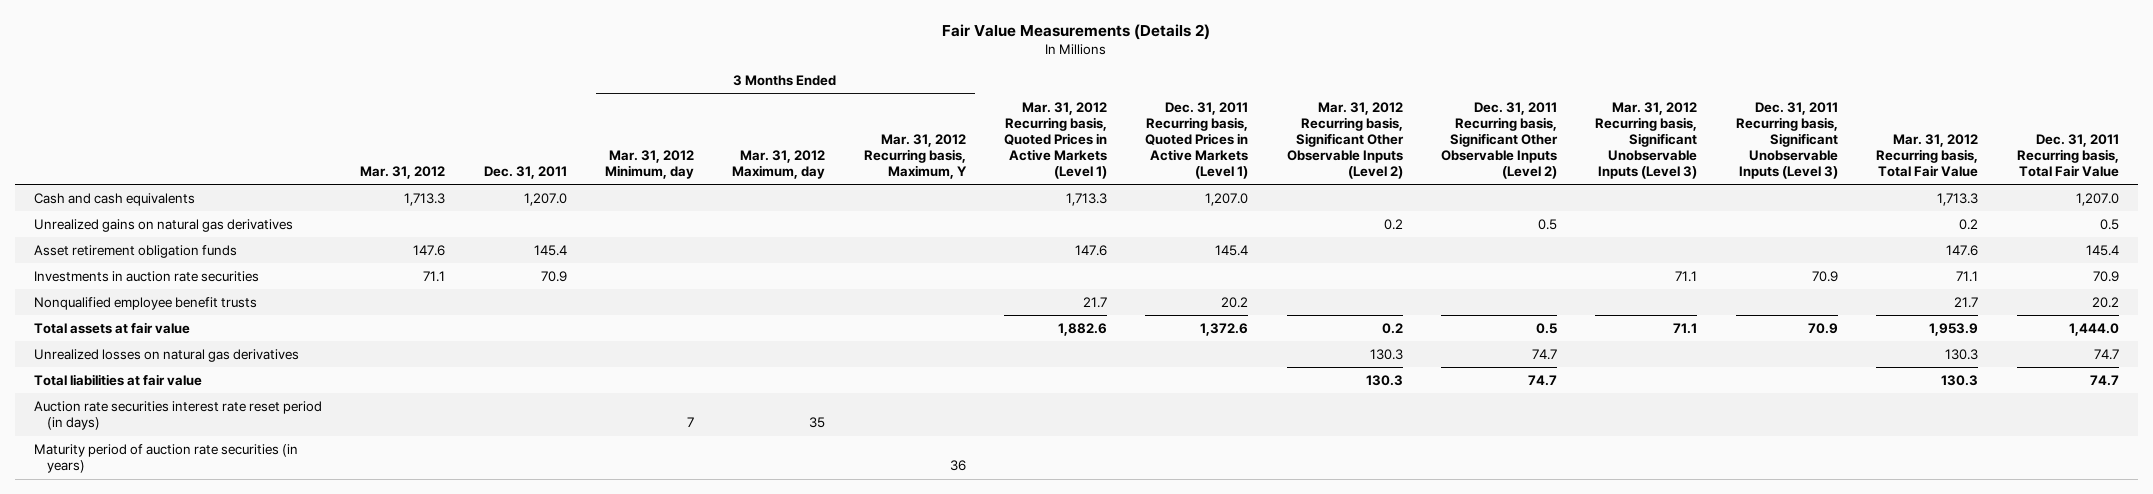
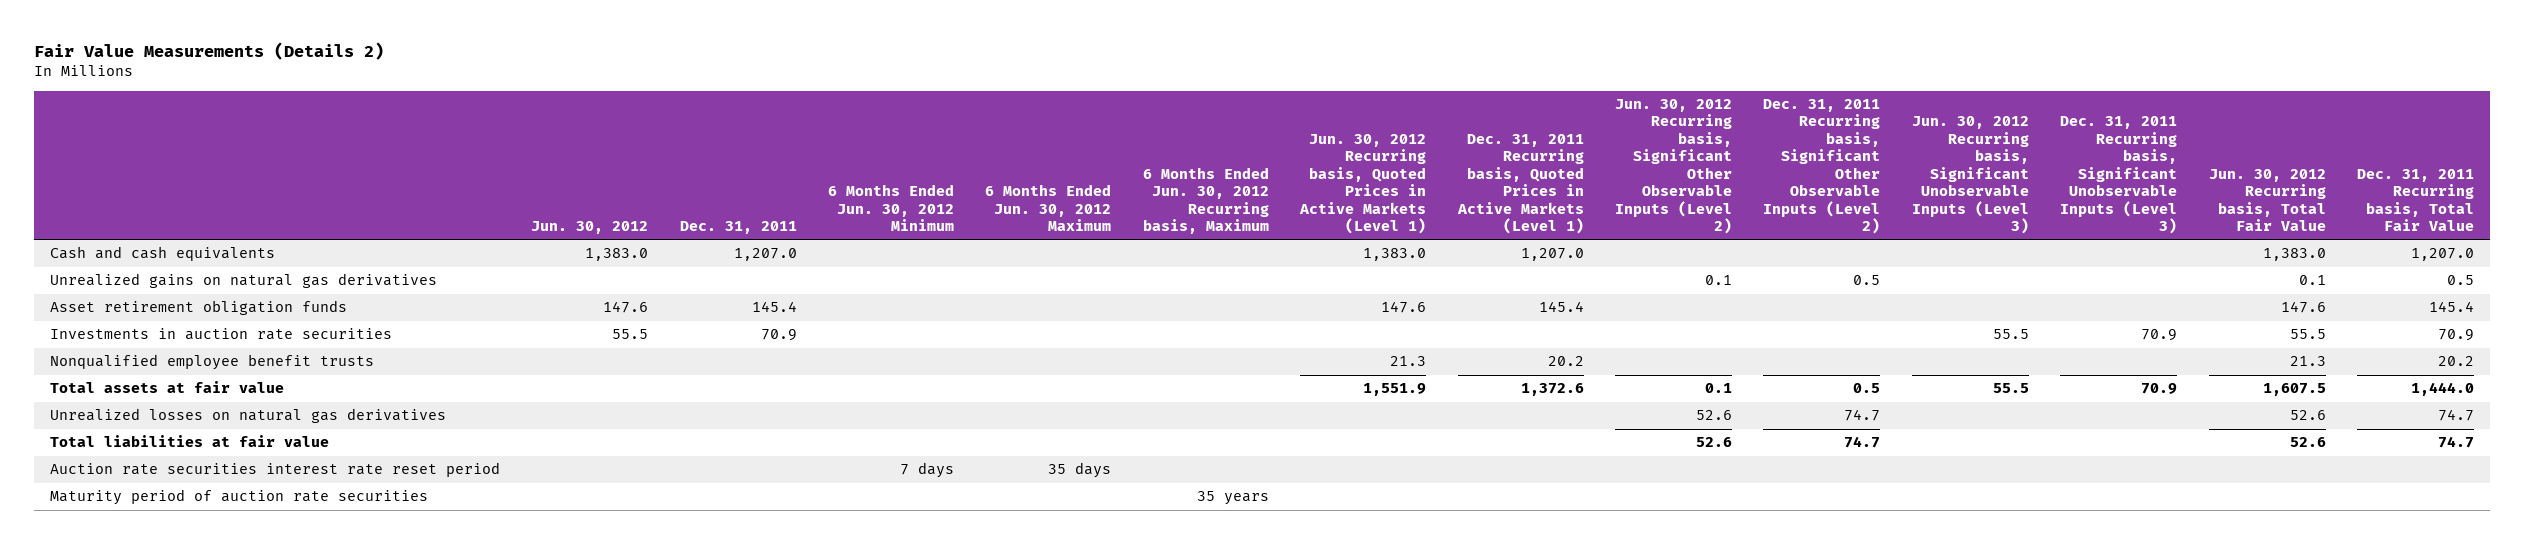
- | Mar. 31, 2012 | Dec. 31, 2011 | 3 Months Ended Mar. 31, 2012 Minimum, day | 3 Months Ended Mar. 31, 2012 Maximum, day | 3 Months Ended Mar. 31, 2012 Recurring basis, Maximum, Y | Mar. 31, 2012 Recurring basis, Quoted Prices in Active Markets (Level 1) | Dec. 31, 2011 Recurring basis, Quoted Prices in Active Markets (Level 1) | Mar. 31, 2012 Recurring basis, Significant Other Observable Inputs (Level 2) | Dec. 31, 2011 Recurring basis, Significant Other Observable Inputs (Level 2) | Mar. 31, 2012 Recurring basis, Significant Unobservable Inputs (Level 3) | Dec. 31, 2011 Recurring basis, Significant Unobservable Inputs (Level 3) | Mar. 31, 2012 Recurring basis, Total Fair Value | Dec. 31, 2011 Recurring basis, Total Fair Value
+ | Jun. 30, 2012 | Dec. 31, 2011 | 6 Months Ended Jun. 30, 2012 Minimum | 6 Months Ended Jun. 30, 2012 Maximum | 6 Months Ended Jun. 30, 2012 Recurring basis, Maximum | Jun. 30, 2012 Recurring basis, Quoted Prices in Active Markets (Level 1) | Dec. 31, 2011 Recurring basis, Quoted Prices in Active Markets (Level 1) | Jun. 30, 2012 Recurring basis, Significant Other Observable Inputs (Level 2) | Dec. 31, 2011 Recurring basis, Significant Other Observable Inputs (Level 2) | Jun. 30, 2012 Recurring basis, Significant Unobservable Inputs (Level 3) | Dec. 31, 2011 Recurring basis, Significant Unobservable Inputs (Level 3) | Jun. 30, 2012 Recurring basis, Total Fair Value | Dec. 31, 2011 Recurring basis, Total Fair Value
- Auction rate securities interest rate reset period (in days) | | | 7 | 35 | | | | | | | | |
- Maturity period of auction rate securities (in years) | | | | | 36 | | | | | | | |
+ Auction rate securities interest rate reset period | | | 7 days | 35 days | | | | | | | | |
+ Maturity period of auction rate securities | | | | | 35 years | | | | | | | |

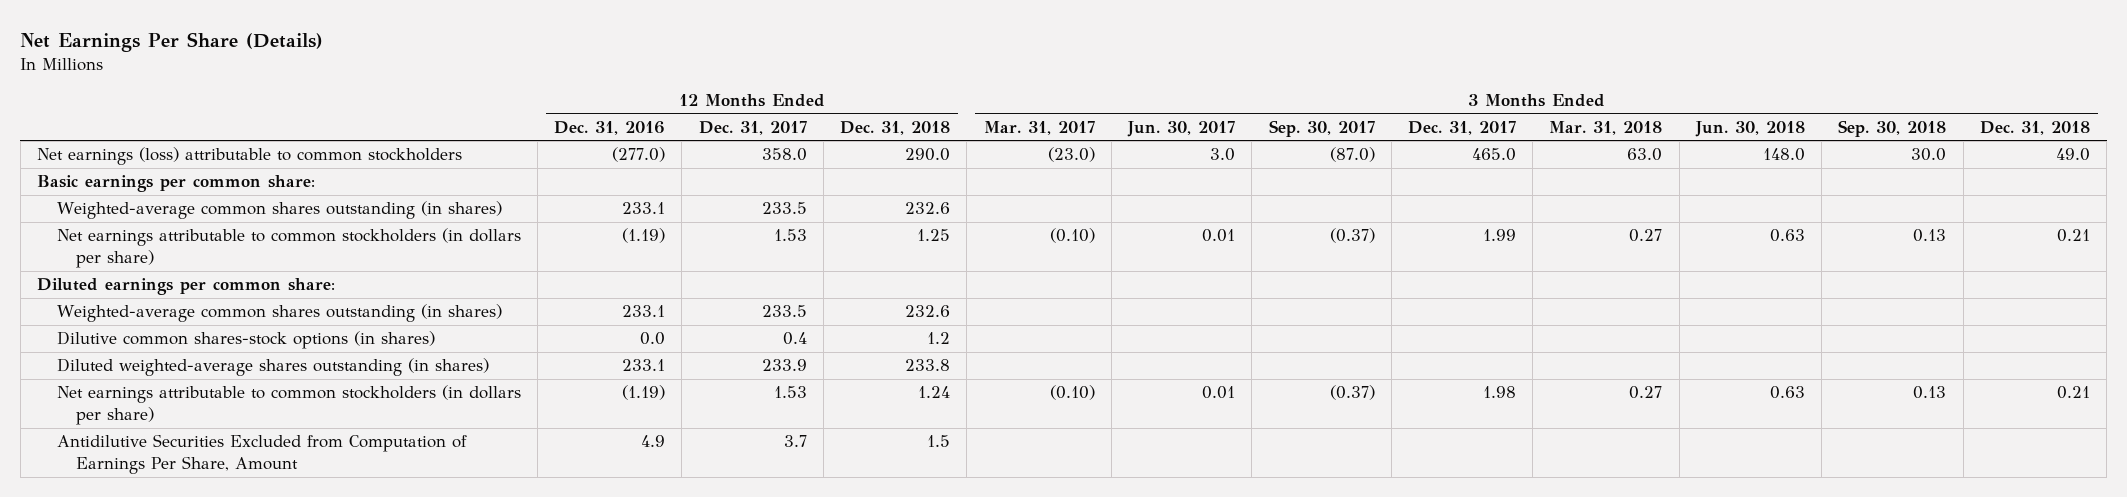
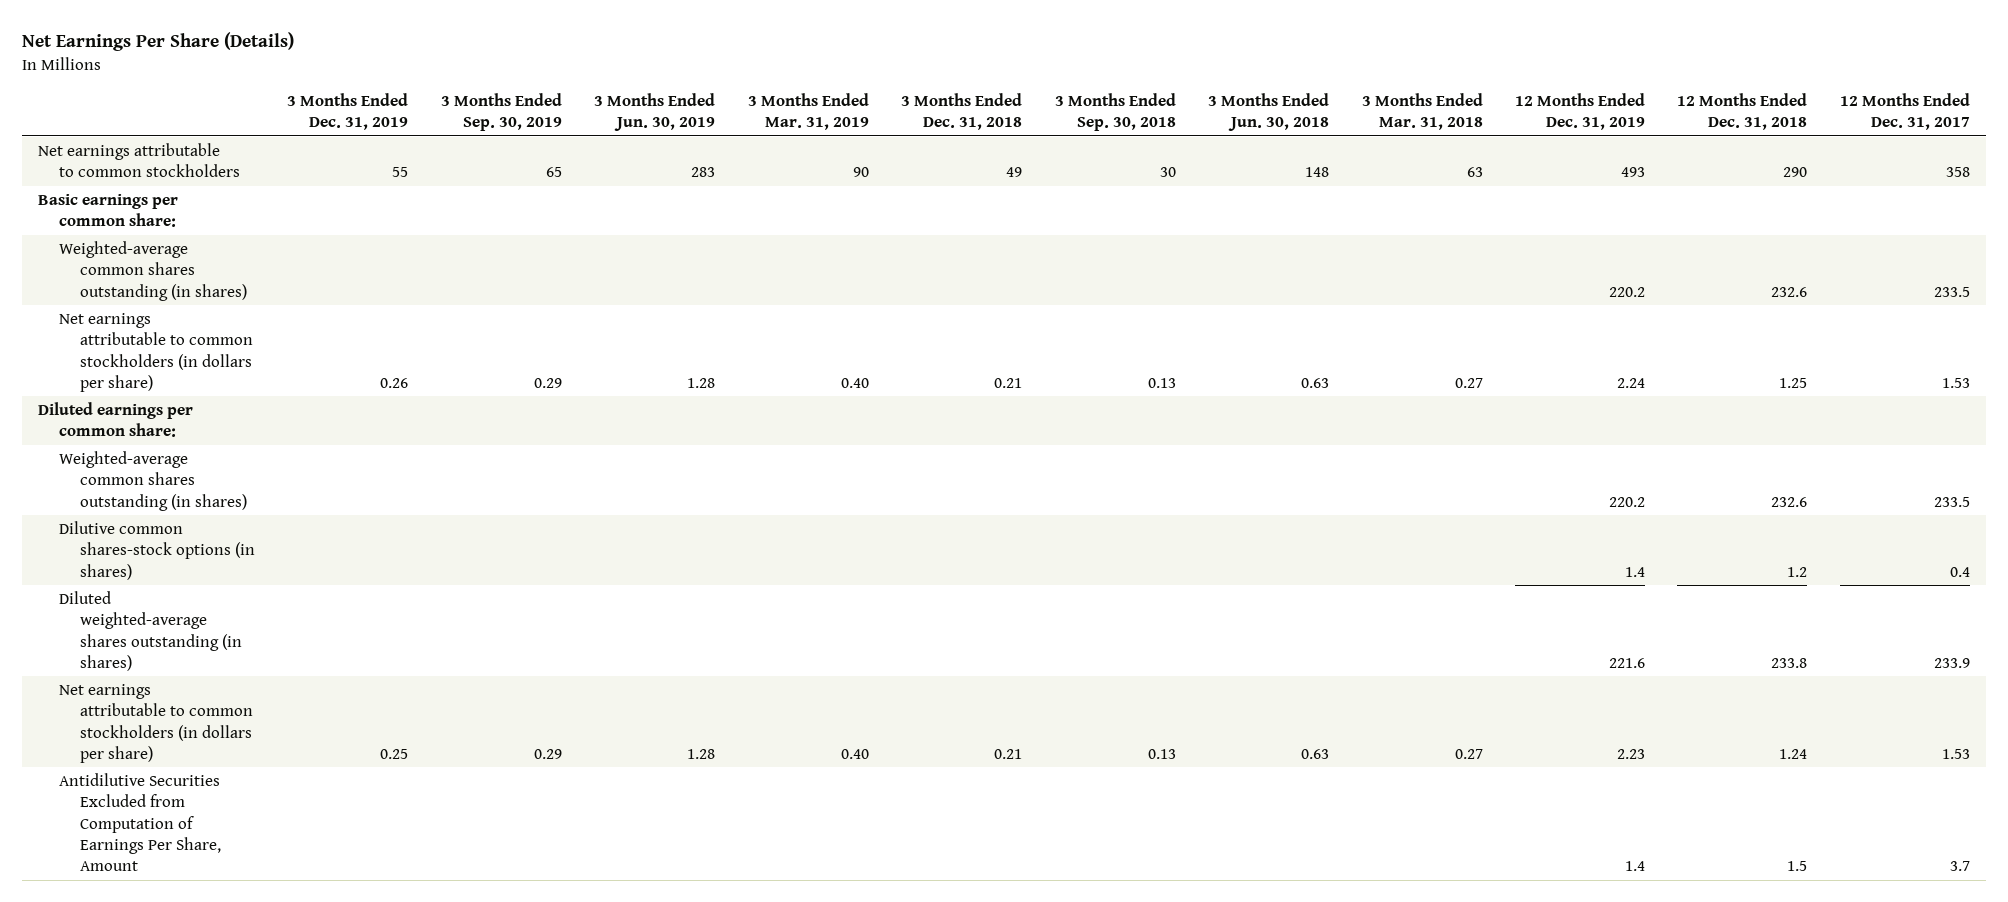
- | 12 Months Ended Dec. 31, 2016 | 12 Months Ended Dec. 31, 2017 | 12 Months Ended Dec. 31, 2018 | 3 Months Ended Mar. 31, 2017 | 3 Months Ended Jun. 30, 2017 | 3 Months Ended Sep. 30, 2017 | 3 Months Ended Dec. 31, 2017 | 3 Months Ended Mar. 31, 2018 | 3 Months Ended Jun. 30, 2018 | 3 Months Ended Sep. 30, 2018 | 3 Months Ended Dec. 31, 2018
+ | 3 Months Ended Dec. 31, 2019 | 3 Months Ended Sep. 30, 2019 | 3 Months Ended Jun. 30, 2019 | 3 Months Ended Mar. 31, 2019 | 3 Months Ended Dec. 31, 2018 | 3 Months Ended Sep. 30, 2018 | 3 Months Ended Jun. 30, 2018 | 3 Months Ended Mar. 31, 2018 | 12 Months Ended Dec. 31, 2019 | 12 Months Ended Dec. 31, 2018 | 12 Months Ended Dec. 31, 2017
- Net earnings (loss) attributable to common stockholders | (277.0) | 358.0 | 290.0 | (23.0) | 3.0 | (87.0) | 465.0 | 63.0 | 148.0 | 30.0 | 49.0
+ Net earnings attributable to common stockholders | 55 | 65 | 283 | 90 | 49 | 30 | 148 | 63 | 493 | 290 | 358

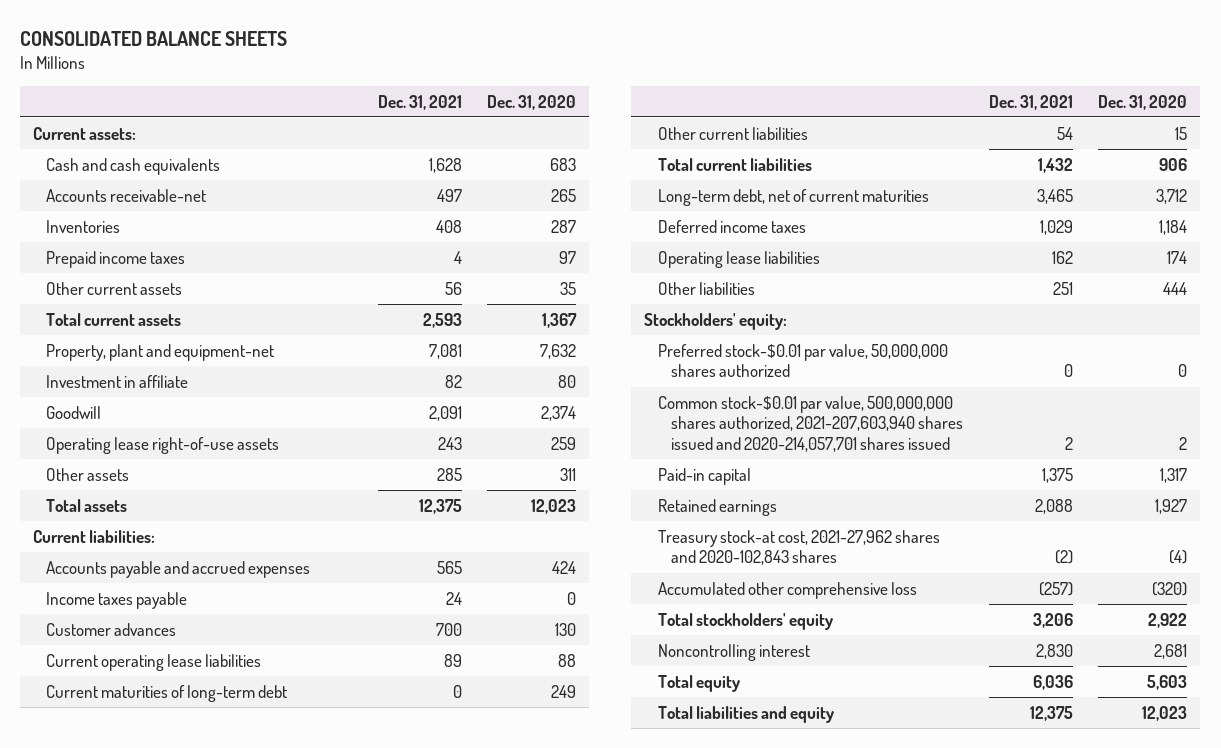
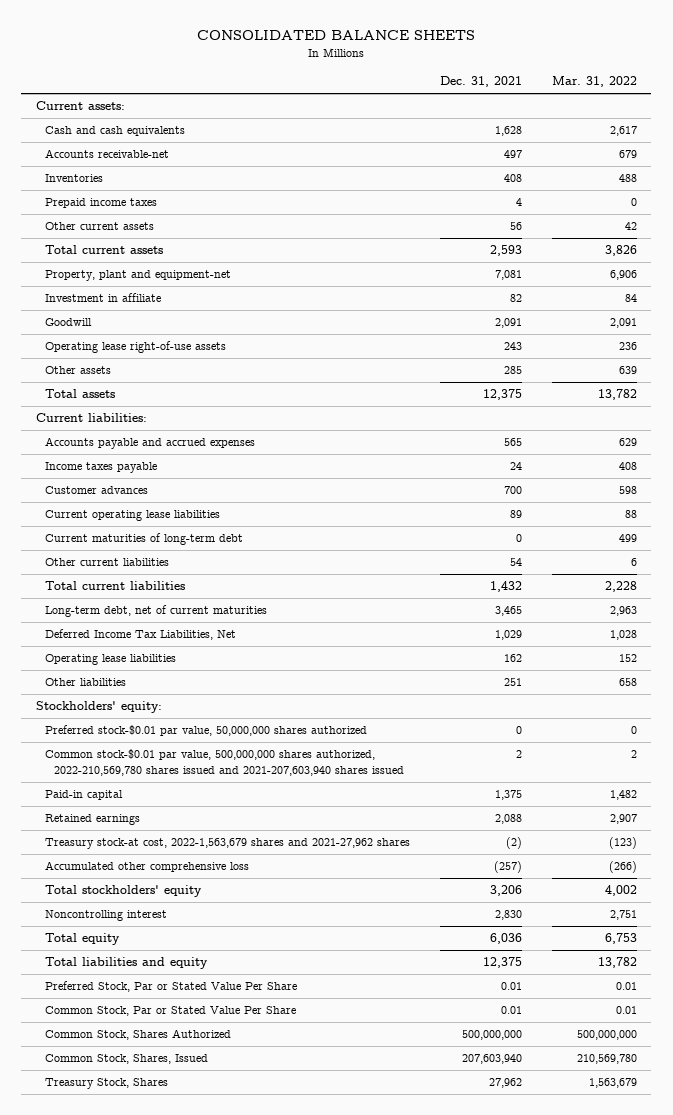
- | Dec. 31, 2021 | Dec. 31, 2020
+ | Dec. 31, 2021 | Mar. 31, 2022
- Deferred income taxes | 1,029 | 1,184
+ Deferred Income Tax Liabilities, Net | 1,029 | 1,028
- Common stock-$0.01 par value, 500,000,000 shares authorized, 2021-207,603,940 shares issued and 2020-214,057,701 shares issued | 2 | 2
+ Common stock-$0.01 par value, 500,000,000 shares authorized, 2022-210,569,780 shares issued and 2021-207,603,940 shares issued | 2 | 2
- Treasury stock-at cost, 2021-27,962 shares and 2020-102,843 shares | (2) | (4)
+ Treasury stock-at cost, 2022-1,563,679 shares and 2021-27,962 shares | (2) | (123)
+ Preferred Stock, Par or Stated Value Per Share | 0.01 | 0.01
+ Common Stock, Par or Stated Value Per Share | 0.01 | 0.01
+ Common Stock, Shares Authorized | 500,000,000 | 500,000,000
+ Common Stock, Shares, Issued | 207,603,940 | 210,569,780
+ Treasury Stock, Shares | 27,962 | 1,563,679

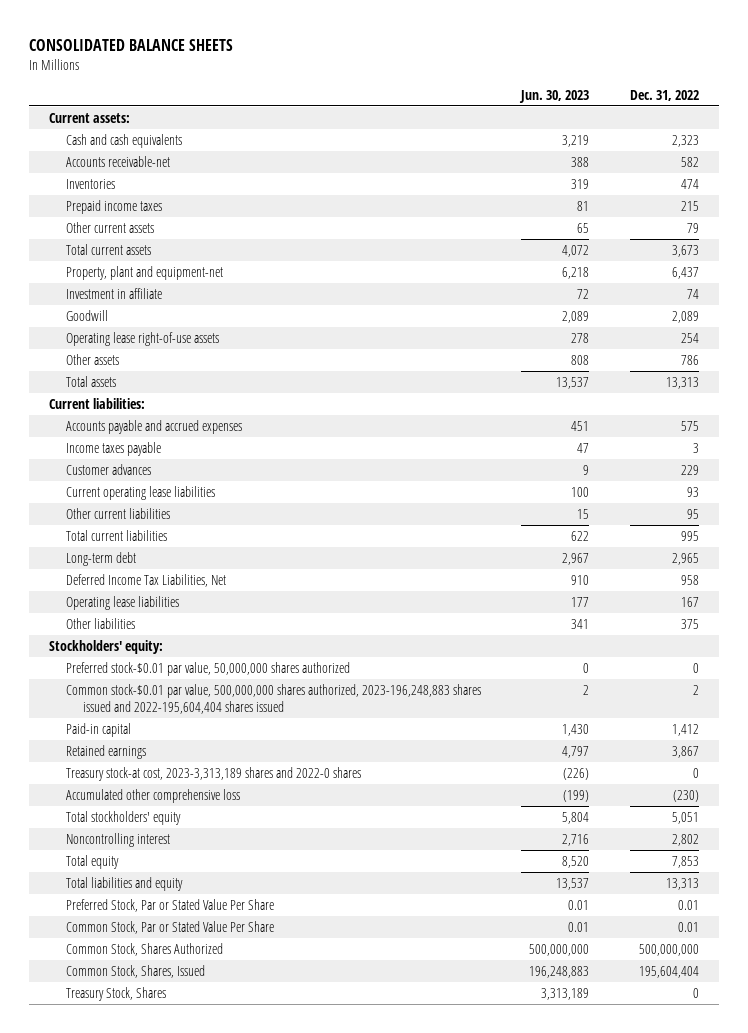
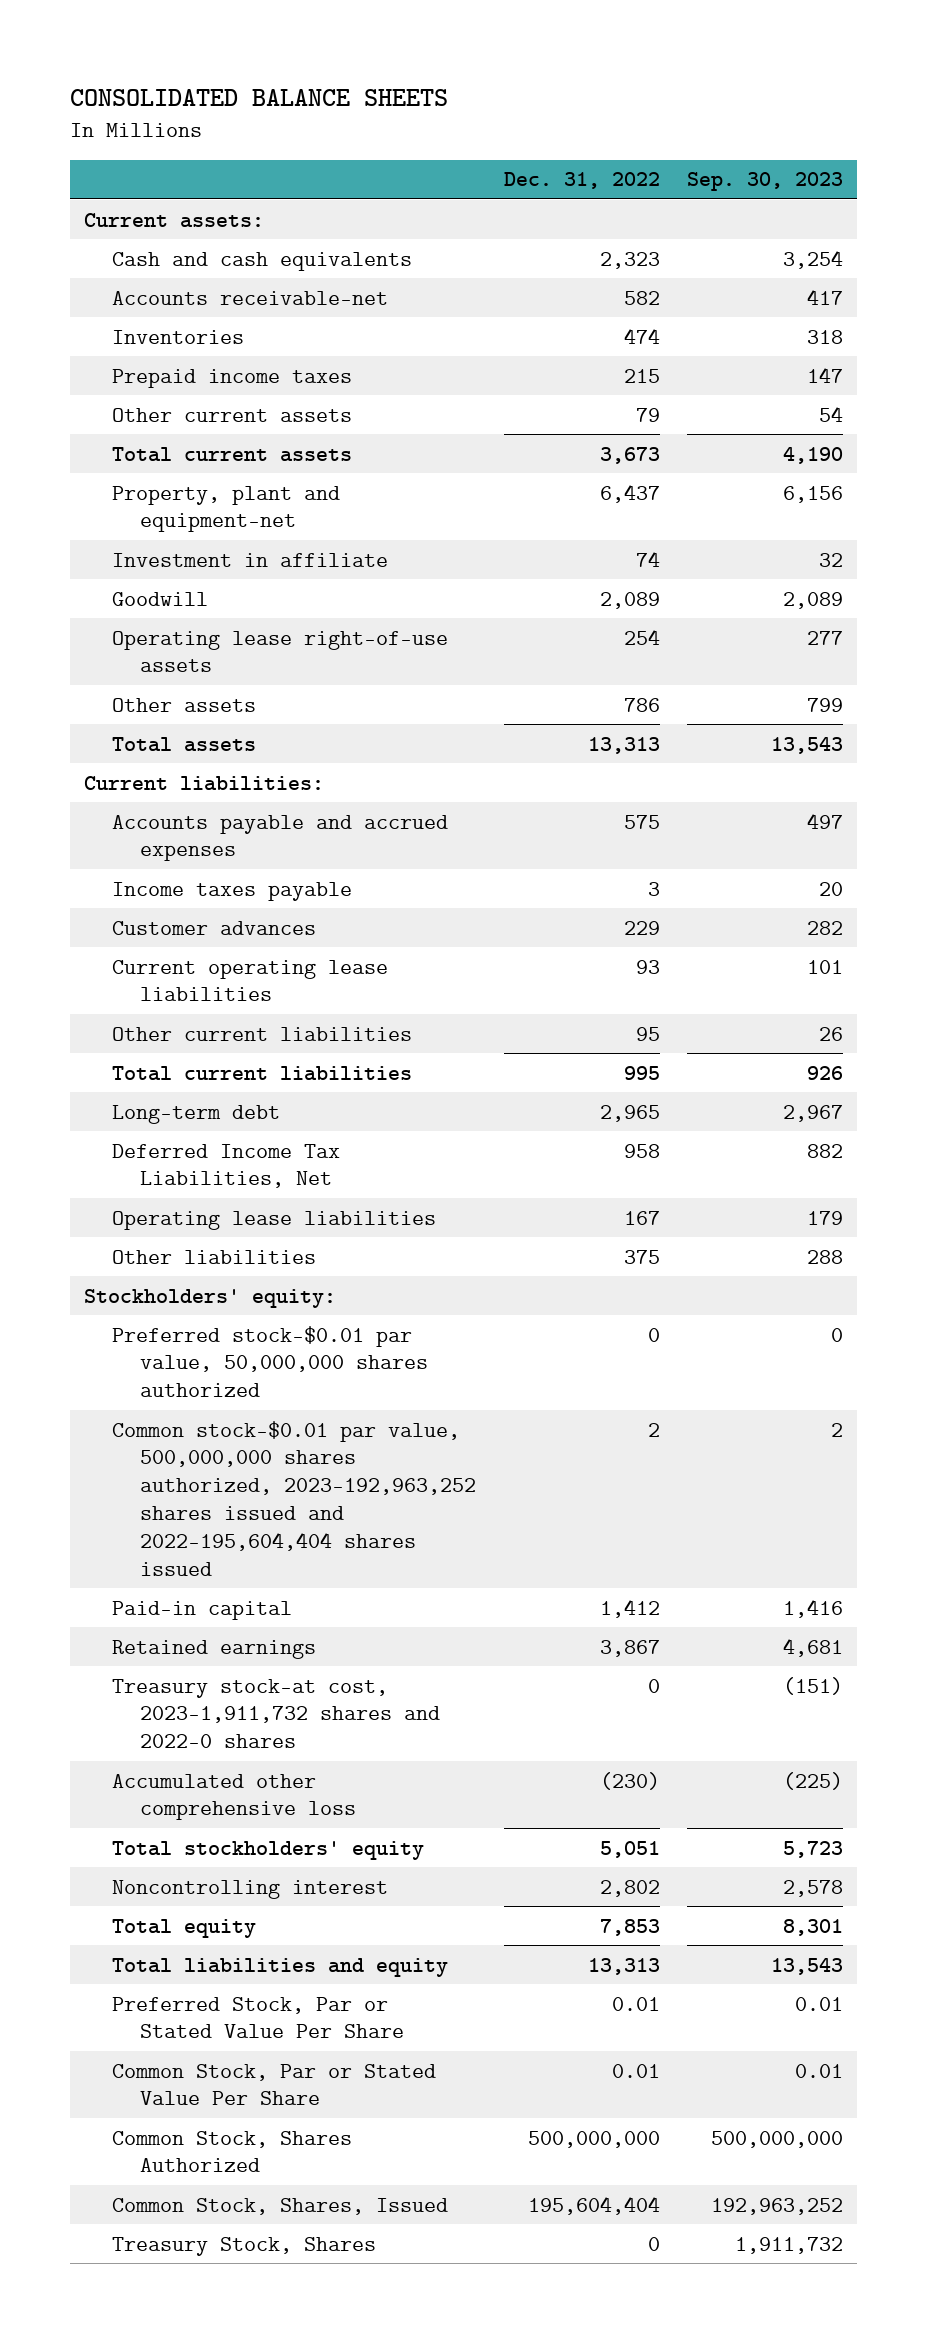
- | Jun. 30, 2023 | Dec. 31, 2022
+ | Dec. 31, 2022 | Sep. 30, 2023
- Common stock-$0.01 par value, 500,000,000 shares authorized, 2023-196,248,883 shares issued and 2022-195,604,404 shares issued | 2 | 2
+ Common stock-$0.01 par value, 500,000,000 shares authorized, 2023-192,963,252 shares issued and 2022-195,604,404 shares issued | 2 | 2
- Treasury stock-at cost, 2023-3,313,189 shares and 2022-0 shares | (226) | 0
+ Treasury stock-at cost, 2023-1,911,732 shares and 2022-0 shares | 0 | (151)

